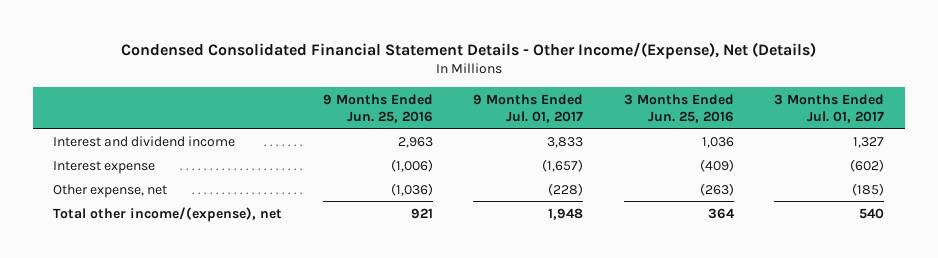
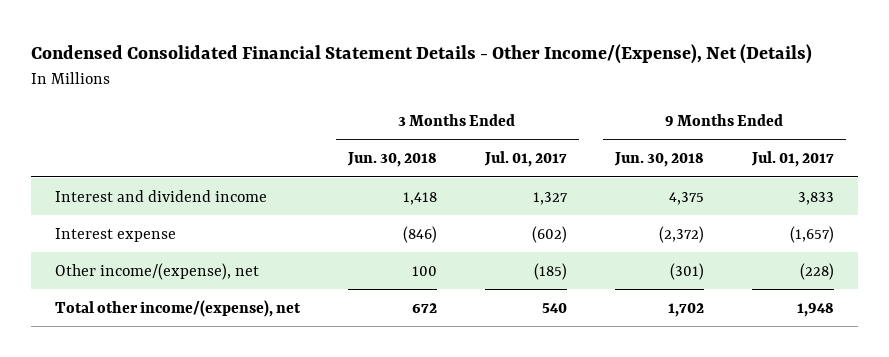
- | 9 Months Ended Jun. 25, 2016 | 9 Months Ended Jul. 01, 2017 | 3 Months Ended Jun. 25, 2016 | 3 Months Ended Jul. 01, 2017
+ | 3 Months Ended Jun. 30, 2018 | 3 Months Ended Jul. 01, 2017 | 9 Months Ended Jun. 30, 2018 | 9 Months Ended Jul. 01, 2017
- Other expense, net | (1,036) | (228) | (263) | (185)
+ Other income/(expense), net | 100 | (185) | (301) | (228)

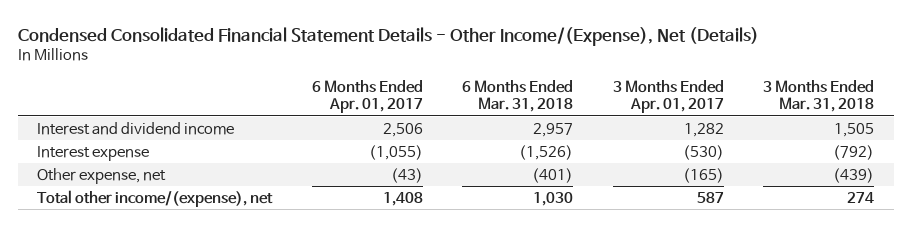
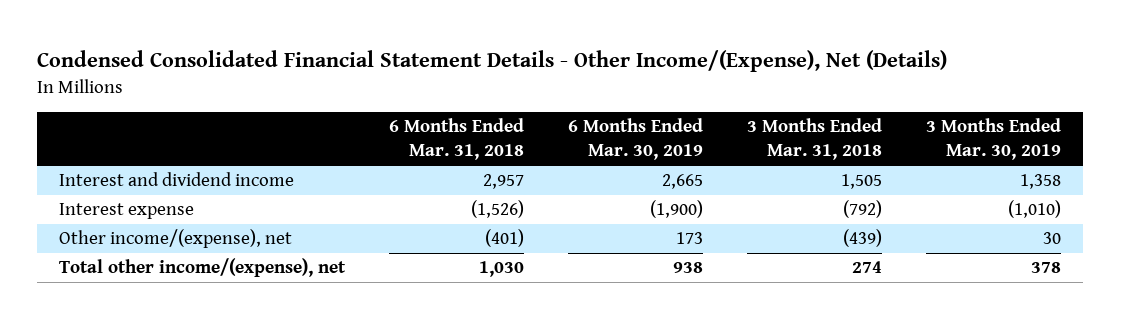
- | 6 Months Ended Apr. 01, 2017 | 6 Months Ended Mar. 31, 2018 | 3 Months Ended Apr. 01, 2017 | 3 Months Ended Mar. 31, 2018
+ | 6 Months Ended Mar. 31, 2018 | 6 Months Ended Mar. 30, 2019 | 3 Months Ended Mar. 31, 2018 | 3 Months Ended Mar. 30, 2019
- Other expense, net | (43) | (401) | (165) | (439)
+ Other income/(expense), net | (401) | 173 | (439) | 30

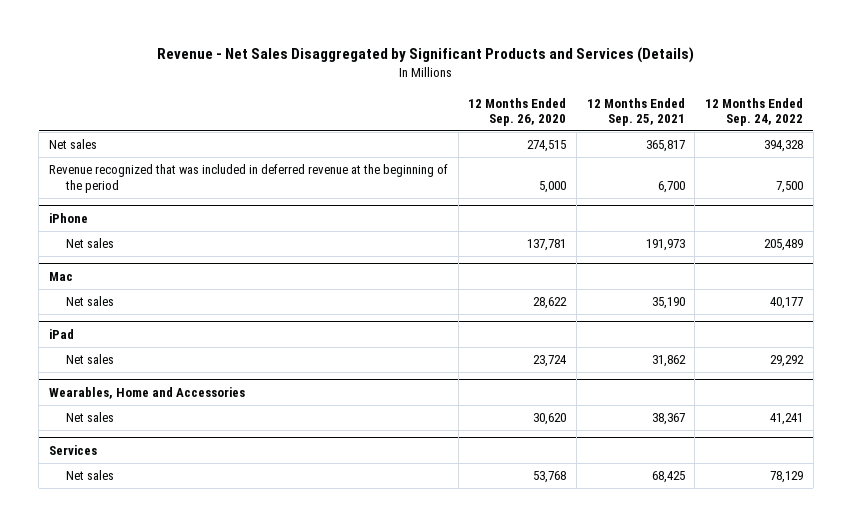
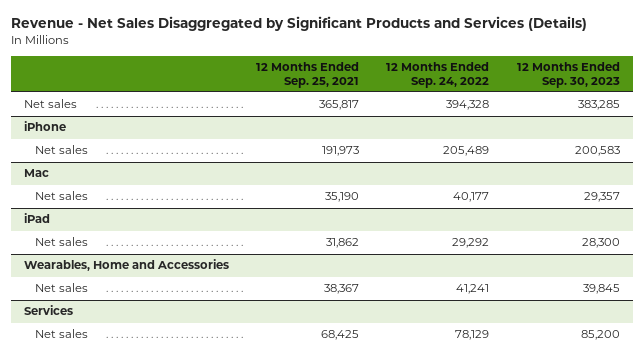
- | 12 Months Ended Sep. 26, 2020 | 12 Months Ended Sep. 25, 2021 | 12 Months Ended Sep. 24, 2022
+ | 12 Months Ended Sep. 25, 2021 | 12 Months Ended Sep. 24, 2022 | 12 Months Ended Sep. 30, 2023
- Revenue recognized that was included in deferred revenue at the beginning of the period | 5,000 | 6,700 | 7,500

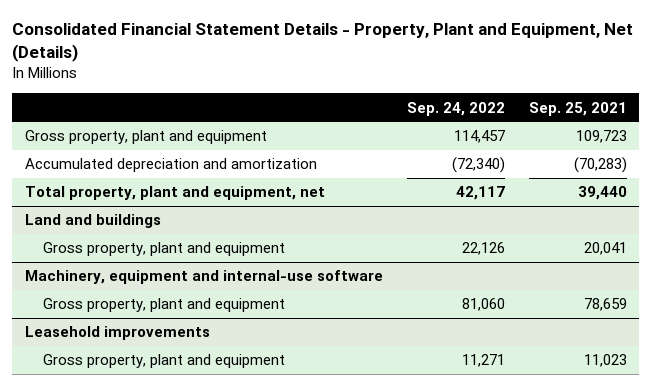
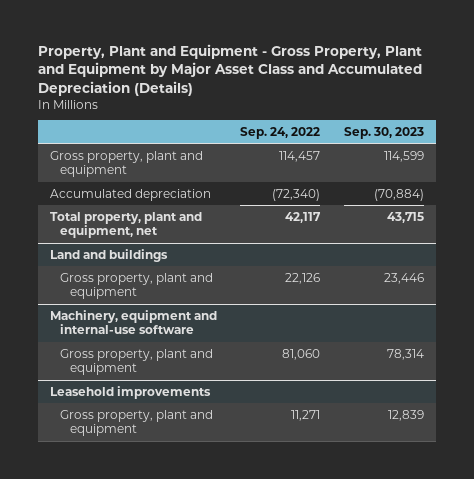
- Consolidated Financial Statement Details - Property, Plant and Equipment, Net (Details)
+ Property, Plant and Equipment - Gross Property, Plant and Equipment by Major Asset Class and Accumulated Depreciation (Details)
- | Sep. 24, 2022 | Sep. 25, 2021
+ | Sep. 24, 2022 | Sep. 30, 2023
- Accumulated depreciation and amortization | (72,340) | (70,283)
+ Accumulated depreciation | (72,340) | (70,884)

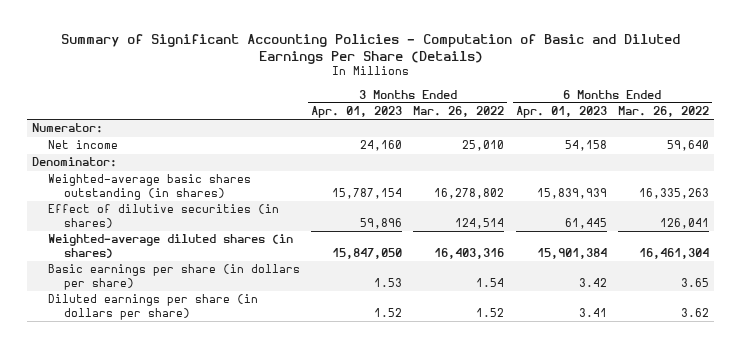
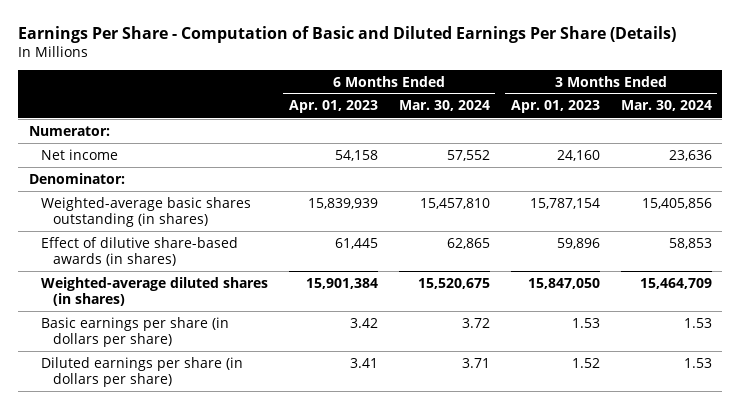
- Summary of Significant Accounting Policies - Computation of Basic and Diluted Earnings Per Share (Details)
+ Earnings Per Share - Computation of Basic and Diluted Earnings Per Share (Details)
- | 3 Months Ended Apr. 01, 2023 | 3 Months Ended Mar. 26, 2022 | 6 Months Ended Apr. 01, 2023 | 6 Months Ended Mar. 26, 2022
+ | 6 Months Ended Apr. 01, 2023 | 6 Months Ended Mar. 30, 2024 | 3 Months Ended Apr. 01, 2023 | 3 Months Ended Mar. 30, 2024
- Effect of dilutive securities (in shares) | 59,896 | 124,514 | 61,445 | 126,041
+ Effect of dilutive share-based awards (in shares) | 61,445 | 62,865 | 59,896 | 58,853

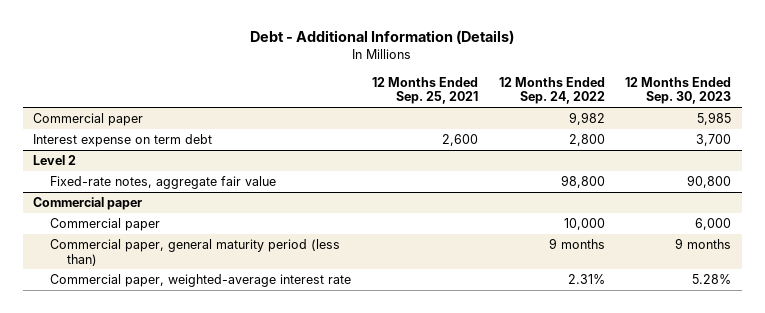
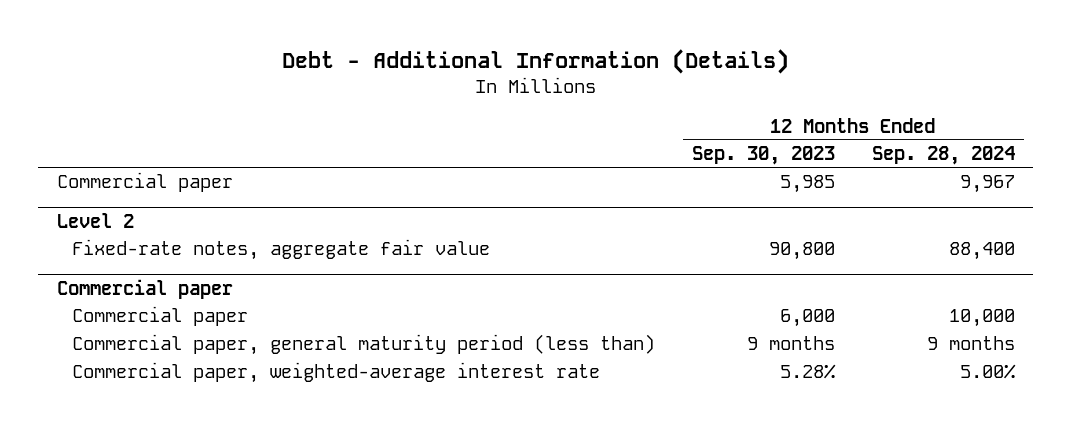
- | 12 Months Ended Sep. 25, 2021 | 12 Months Ended Sep. 24, 2022 | 12 Months Ended Sep. 30, 2023
+ | 12 Months Ended Sep. 30, 2023 | 12 Months Ended Sep. 28, 2024
- Interest expense on term debt | 2,600 | 2,800 | 3,700

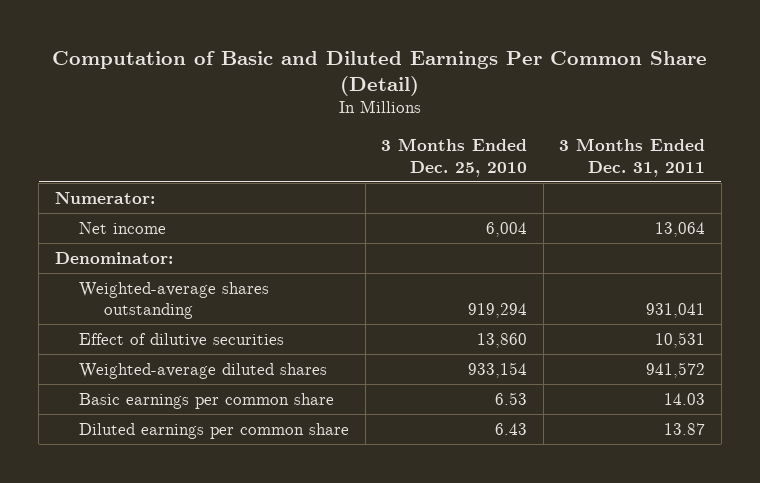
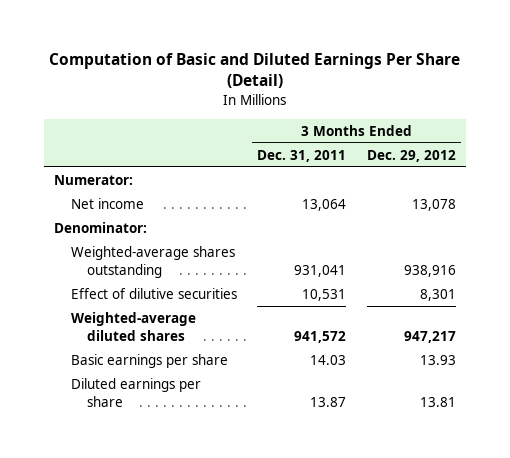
- Computation of Basic and Diluted Earnings Per Common Share (Detail)
+ Computation of Basic and Diluted Earnings Per Share (Detail)
- | 3 Months Ended Dec. 25, 2010 | 3 Months Ended Dec. 31, 2011
+ | 3 Months Ended Dec. 31, 2011 | 3 Months Ended Dec. 29, 2012
- Basic earnings per common share | 6.53 | 14.03
- Diluted earnings per common share | 6.43 | 13.87
+ Basic earnings per share | 14.03 | 13.93
+ Diluted earnings per share | 13.87 | 13.81

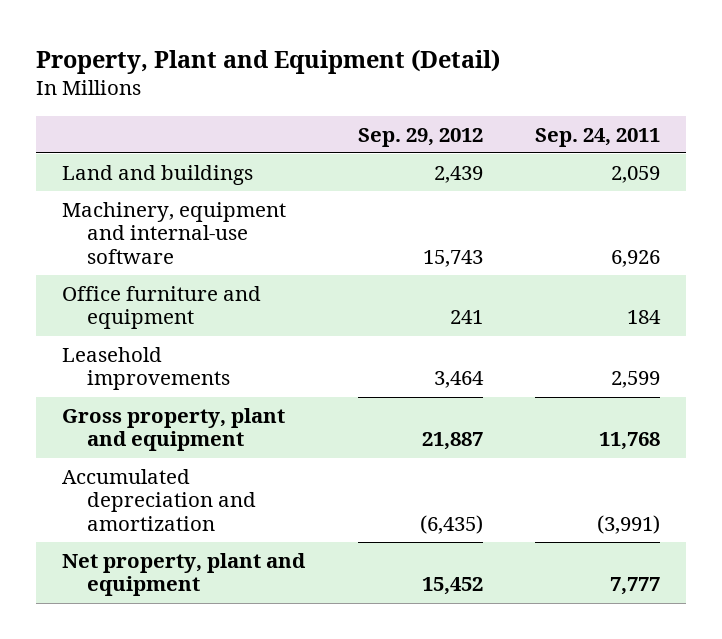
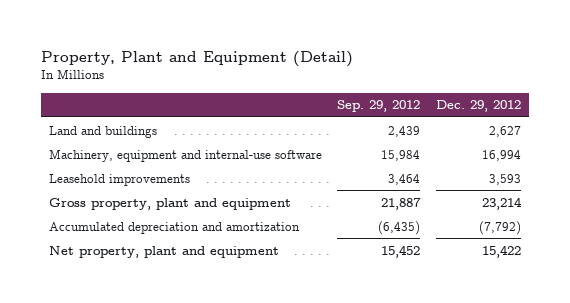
- | Sep. 29, 2012 | Sep. 24, 2011
+ | Sep. 29, 2012 | Dec. 29, 2012
- Machinery, equipment and internal-use software | 15,743 | 6,926
- Office furniture and equipment | 241 | 184
+ Machinery, equipment and internal-use software | 15,984 | 16,994

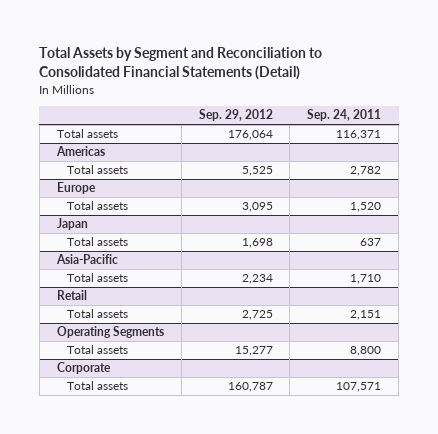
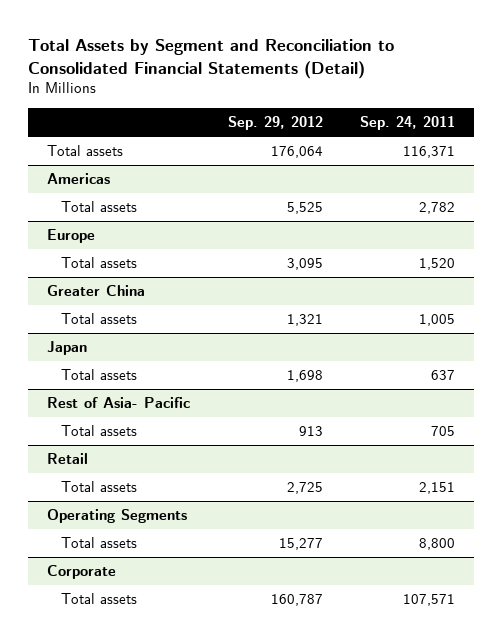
+ Greater China
+ Total assets | 1,321 | 1,005
- Asia-Pacific
- Total assets | 2,234 | 1,710
+ Rest of Asia- Pacific
+ Total assets | 913 | 705

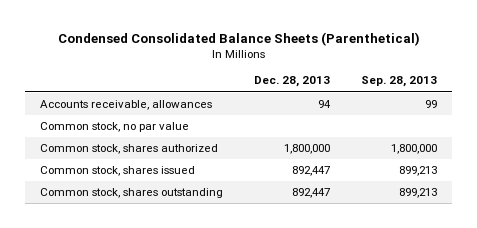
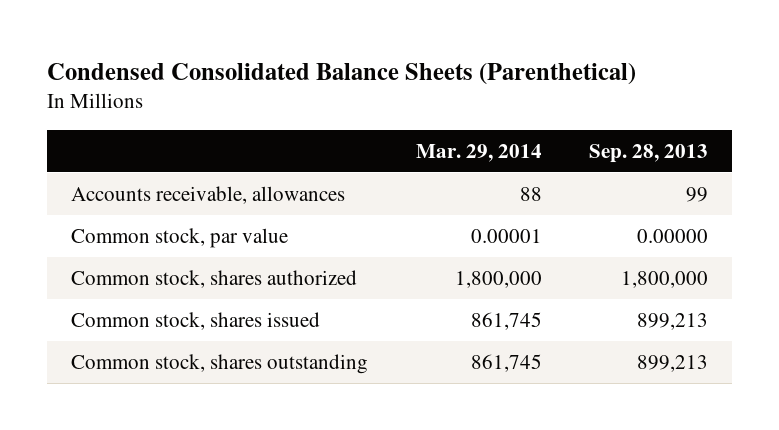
- | Dec. 28, 2013 | Sep. 28, 2013
+ | Mar. 29, 2014 | Sep. 28, 2013
- Common stock, no par value
+ Common stock, par value | 0.00001 | 0.00000

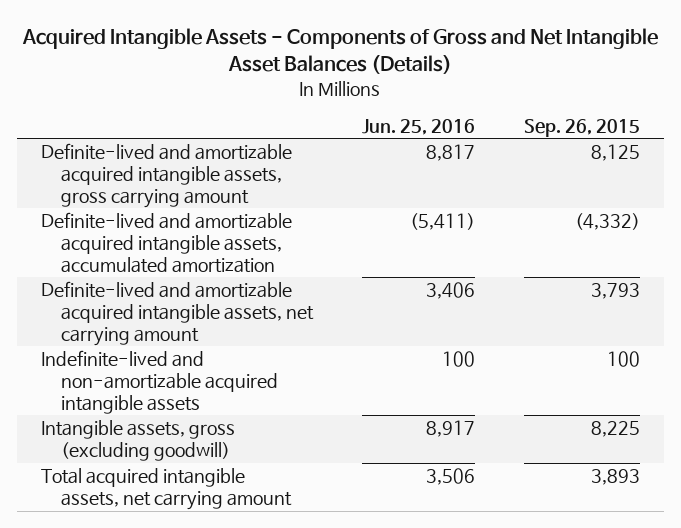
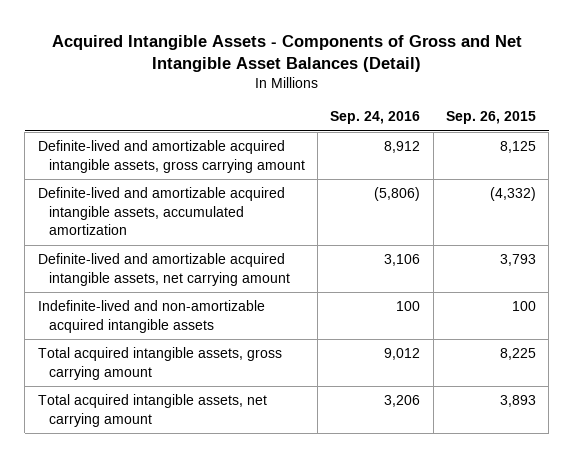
- Acquired Intangible Assets - Components of Gross and Net Intangible Asset Balances (Details)
+ Acquired Intangible Assets - Components of Gross and Net Intangible Asset Balances (Detail)
- | Jun. 25, 2016 | Sep. 26, 2015
+ | Sep. 24, 2016 | Sep. 26, 2015
- Intangible assets, gross (excluding goodwill) | 8,917 | 8,225
+ Total acquired intangible assets, gross carrying amount | 9,012 | 8,225

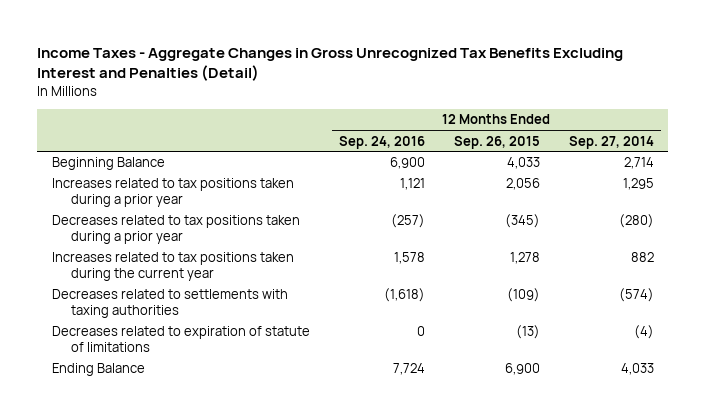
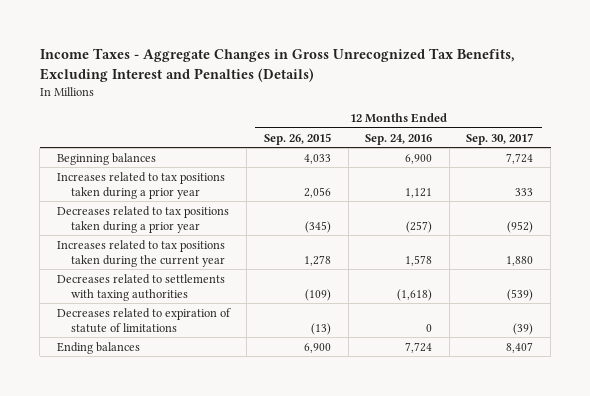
- Income Taxes - Aggregate Changes in Gross Unrecognized Tax Benefits Excluding Interest and Penalties (Detail)
+ Income Taxes - Aggregate Changes in Gross Unrecognized Tax Benefits, Excluding Interest and Penalties (Details)
- | 12 Months Ended Sep. 24, 2016 | 12 Months Ended Sep. 26, 2015 | 12 Months Ended Sep. 27, 2014
+ | 12 Months Ended Sep. 26, 2015 | 12 Months Ended Sep. 24, 2016 | 12 Months Ended Sep. 30, 2017
- Beginning Balance | 6,900 | 4,033 | 2,714
+ Beginning balances | 4,033 | 6,900 | 7,724
- Ending Balance | 7,724 | 6,900 | 4,033
+ Ending balances | 6,900 | 7,724 | 8,407

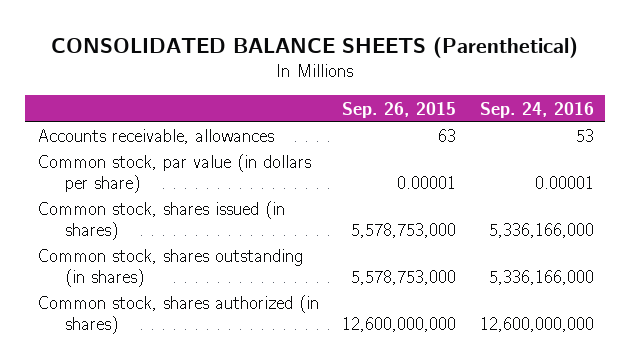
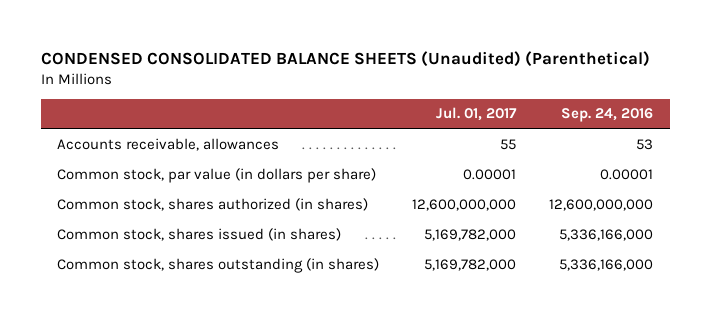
- CONSOLIDATED BALANCE SHEETS (Parenthetical)
+ CONDENSED CONSOLIDATED BALANCE SHEETS (Unaudited) (Parenthetical)
- | Sep. 26, 2015 | Sep. 24, 2016
+ | Jul. 01, 2017 | Sep. 24, 2016
moved up: Common stock, shares authorized (in shares) | 12,600,000,000 | 12,600,000,000

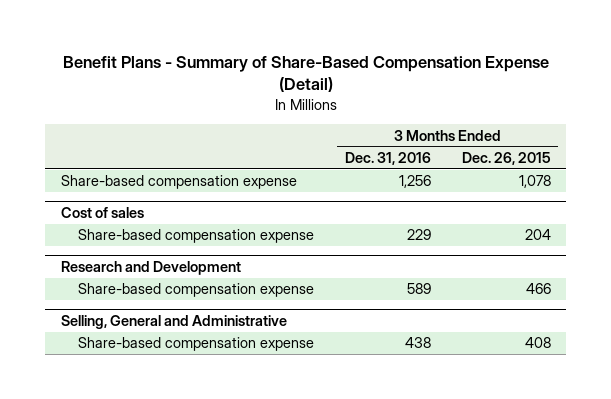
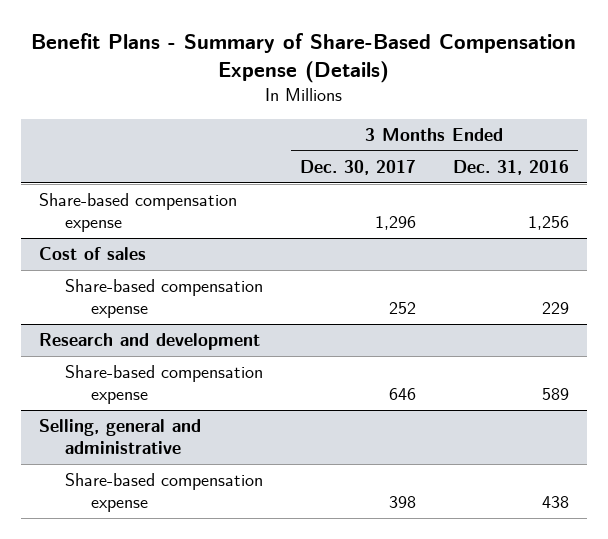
- Benefit Plans - Summary of Share-Based Compensation Expense (Detail)
+ Benefit Plans - Summary of Share-Based Compensation Expense (Details)
- | 3 Months Ended Dec. 31, 2016 | 3 Months Ended Dec. 26, 2015
+ | 3 Months Ended Dec. 30, 2017 | 3 Months Ended Dec. 31, 2016
- Research and Development
+ Research and development
- Selling, General and Administrative
+ Selling, general and administrative

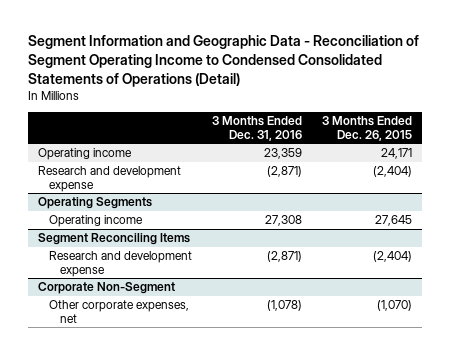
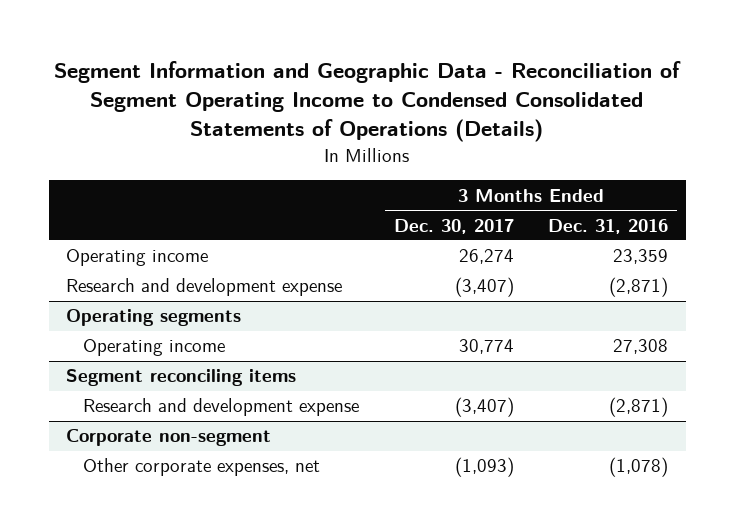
- Segment Information and Geographic Data - Reconciliation of Segment Operating Income to Condensed Consolidated Statements of Operations (Detail)
+ Segment Information and Geographic Data - Reconciliation of Segment Operating Income to Condensed Consolidated Statements of Operations (Details)
- | 3 Months Ended Dec. 31, 2016 | 3 Months Ended Dec. 26, 2015
+ | 3 Months Ended Dec. 30, 2017 | 3 Months Ended Dec. 31, 2016
- Operating Segments
+ Operating segments
- Segment Reconciling Items
+ Segment reconciling items
- Corporate Non-Segment
+ Corporate non-segment

